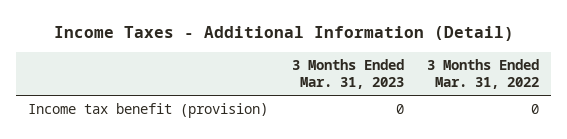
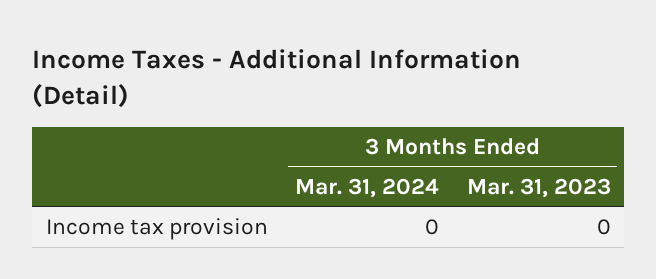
- | 3 Months Ended Mar. 31, 2023 | 3 Months Ended Mar. 31, 2022
+ | 3 Months Ended Mar. 31, 2024 | 3 Months Ended Mar. 31, 2023
- Income tax benefit (provision) | 0 | 0
+ Income tax provision | 0 | 0

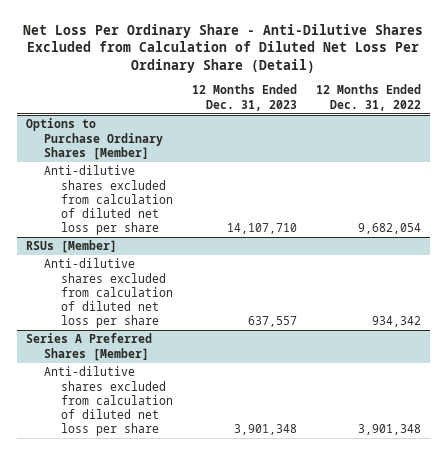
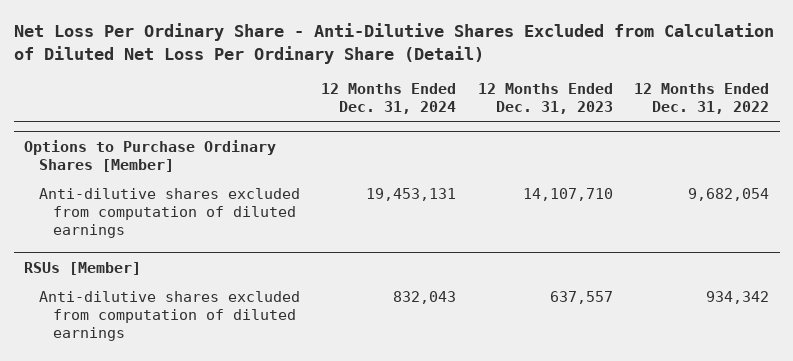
- | 12 Months Ended Dec. 31, 2023 | 12 Months Ended Dec. 31, 2022
+ | 12 Months Ended Dec. 31, 2024 | 12 Months Ended Dec. 31, 2023 | 12 Months Ended Dec. 31, 2022
@ Options to Purchase Ordinary Shares [Member]
- Anti-dilutive shares excluded from calculation of diluted net loss per share | 14,107,710 | 9,682,054
+ Anti-dilutive shares excluded from computation of diluted earnings | 19,453,131 | 14,107,710 | 9,682,054
@ RSUs [Member]
- Anti-dilutive shares excluded from calculation of diluted net loss per share | 637,557 | 934,342
- Series A Preferred Shares [Member]
- Anti-dilutive shares excluded from calculation of diluted net loss per share | 3,901,348 | 3,901,348
@ RSUs [Member]
+ Anti-dilutive shares excluded from computation of diluted earnings | 832,043 | 637,557 | 934,342

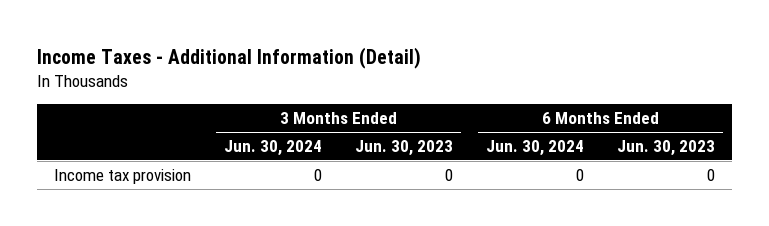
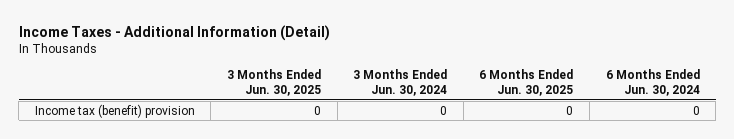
- | 3 Months Ended Jun. 30, 2024 | 3 Months Ended Jun. 30, 2023 | 6 Months Ended Jun. 30, 2024 | 6 Months Ended Jun. 30, 2023
+ | 3 Months Ended Jun. 30, 2025 | 3 Months Ended Jun. 30, 2024 | 6 Months Ended Jun. 30, 2025 | 6 Months Ended Jun. 30, 2024
- Income tax provision | 0 | 0 | 0 | 0
+ Income tax (benefit) provision | 0 | 0 | 0 | 0

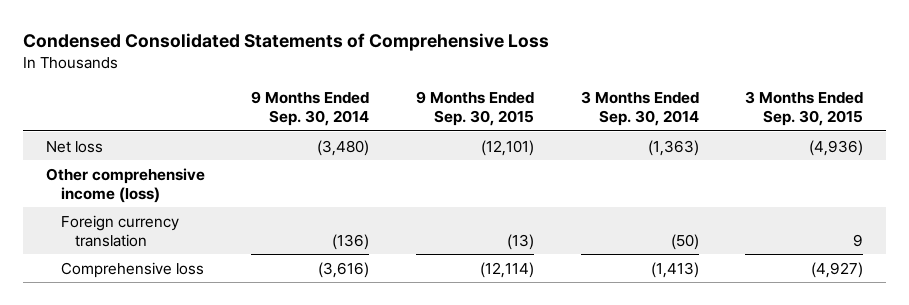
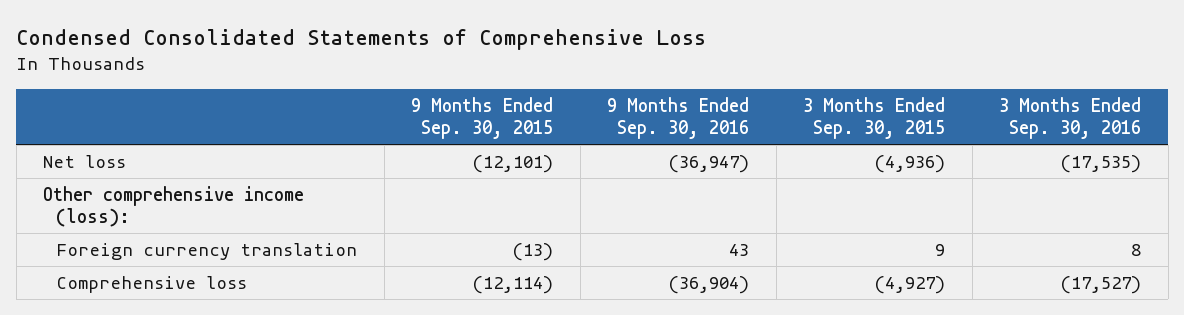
- | 9 Months Ended Sep. 30, 2014 | 9 Months Ended Sep. 30, 2015 | 3 Months Ended Sep. 30, 2014 | 3 Months Ended Sep. 30, 2015
+ | 9 Months Ended Sep. 30, 2015 | 9 Months Ended Sep. 30, 2016 | 3 Months Ended Sep. 30, 2015 | 3 Months Ended Sep. 30, 2016
- Other comprehensive income (loss)
+ Other comprehensive income (loss):

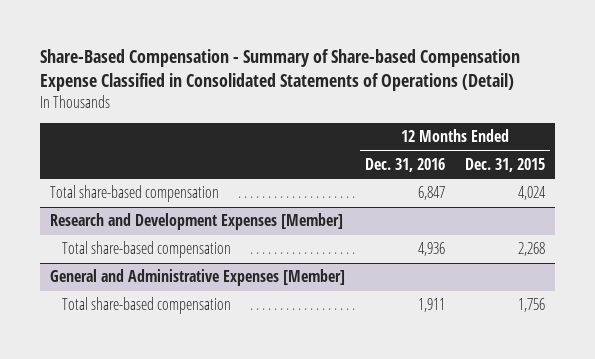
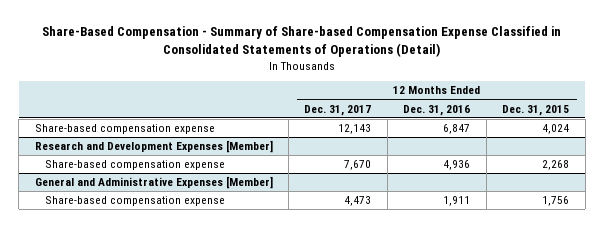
- | 12 Months Ended Dec. 31, 2016 | 12 Months Ended Dec. 31, 2015
+ | 12 Months Ended Dec. 31, 2017 | 12 Months Ended Dec. 31, 2016 | 12 Months Ended Dec. 31, 2015
- Total share-based compensation | 6,847 | 4,024
+ Share-based compensation expense | 12,143 | 6,847 | 4,024
@ Research and Development Expenses [Member]
- Total share-based compensation | 4,936 | 2,268
+ Share-based compensation expense | 7,670 | 4,936 | 2,268
@ General and Administrative Expenses [Member]
- Total share-based compensation | 1,911 | 1,756
+ Share-based compensation expense | 4,473 | 1,911 | 1,756

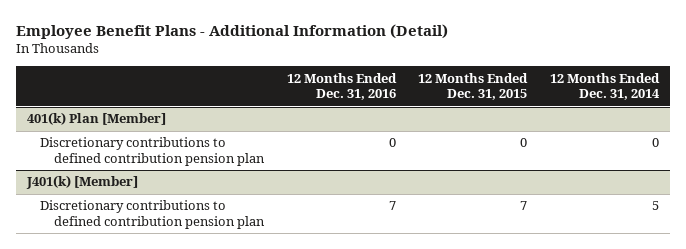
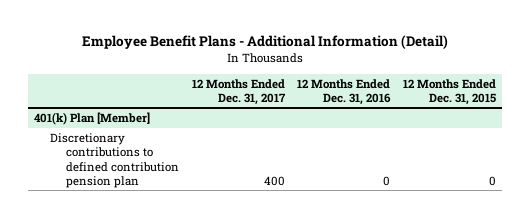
- | 12 Months Ended Dec. 31, 2016 | 12 Months Ended Dec. 31, 2015 | 12 Months Ended Dec. 31, 2014
+ | 12 Months Ended Dec. 31, 2017 | 12 Months Ended Dec. 31, 2016 | 12 Months Ended Dec. 31, 2015
- J401(k) [Member]
- Discretionary contributions to defined contribution pension plan | 7 | 7 | 5

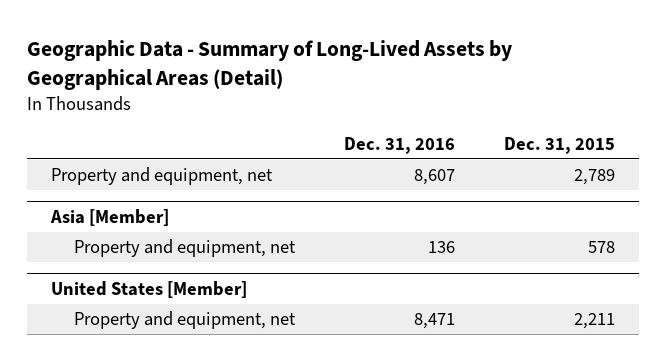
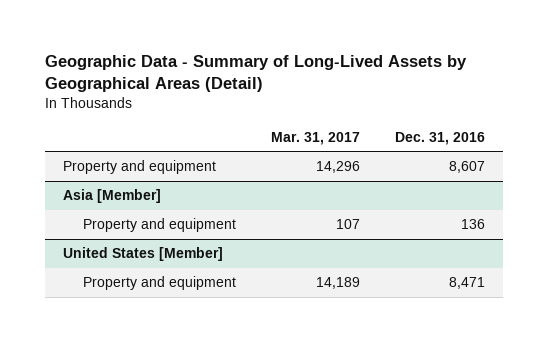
- | Dec. 31, 2016 | Dec. 31, 2015
+ | Mar. 31, 2017 | Dec. 31, 2016
- Property and equipment, net | 8,607 | 2,789
+ Property and equipment | 14,296 | 8,607
@ Asia [Member]
- Property and equipment, net | 136 | 578
+ Property and equipment | 107 | 136
@ United States [Member]
- Property and equipment, net | 8,471 | 2,211
+ Property and equipment | 14,189 | 8,471

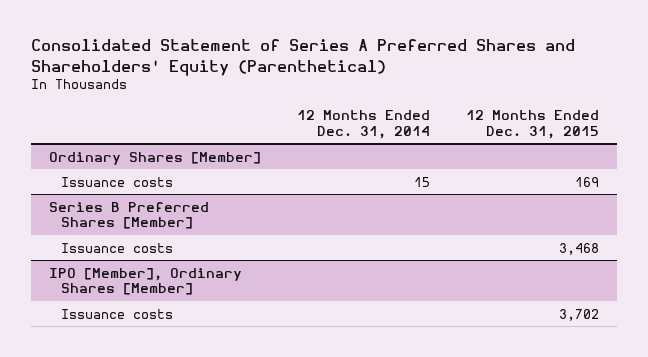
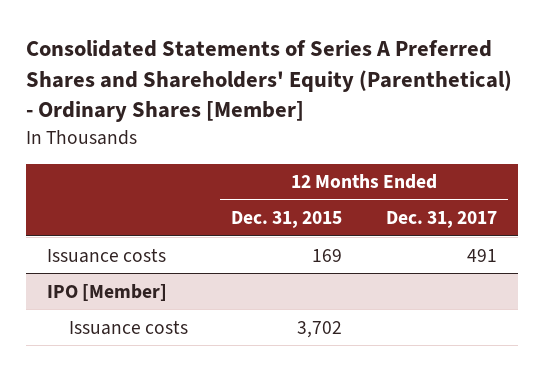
- Consolidated Statement of Series A Preferred Shares and Shareholders' Equity (Parenthetical)
+ Consolidated Statements of Series A Preferred Shares and Shareholders' Equity (Parenthetical) - Ordinary Shares [Member]
- | 12 Months Ended Dec. 31, 2014 | 12 Months Ended Dec. 31, 2015
+ | 12 Months Ended Dec. 31, 2015 | 12 Months Ended Dec. 31, 2017
- Ordinary Shares [Member]
- Series B Preferred Shares [Member]
- Issuance costs | | 3,468
- IPO [Member], Ordinary Shares [Member]
+ IPO [Member]

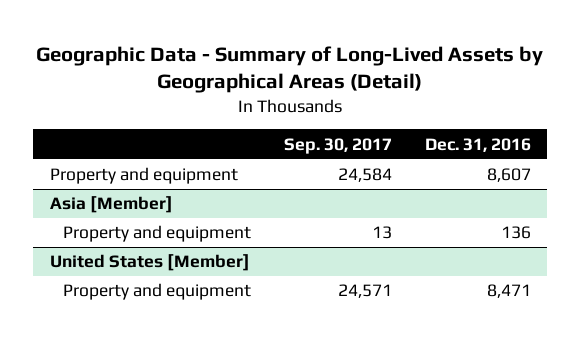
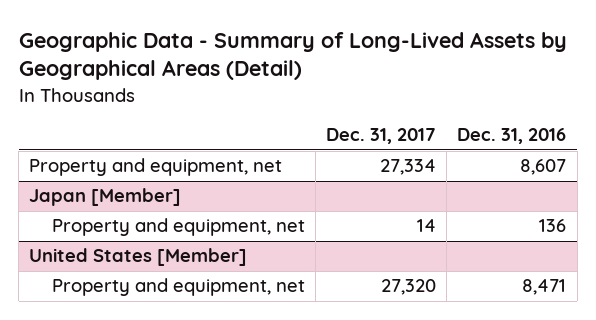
- | Sep. 30, 2017 | Dec. 31, 2016
+ | Dec. 31, 2017 | Dec. 31, 2016
- Property and equipment | 24,584 | 8,607
- Asia [Member]
- Property and equipment | 13 | 136
+ Property and equipment, net | 27,334 | 8,607
+ Japan [Member]
+ Property and equipment, net | 14 | 136
@ United States [Member]
- Property and equipment | 24,571 | 8,471
+ Property and equipment, net | 27,320 | 8,471

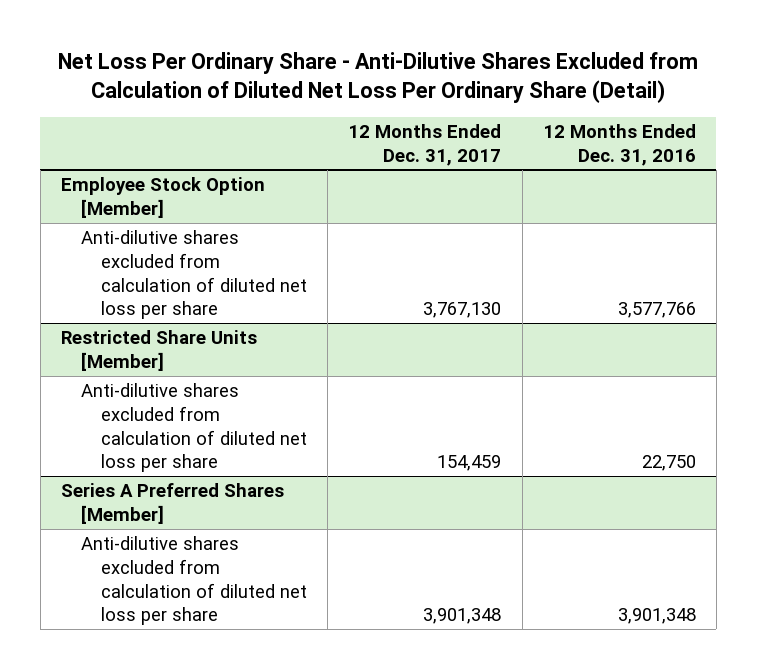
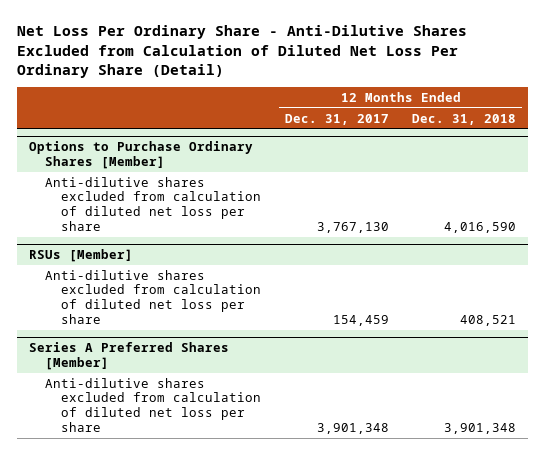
- | 12 Months Ended Dec. 31, 2017 | 12 Months Ended Dec. 31, 2016
+ | 12 Months Ended Dec. 31, 2017 | 12 Months Ended Dec. 31, 2018
- Employee Stock Option [Member]
+ Options to Purchase Ordinary Shares [Member]
- Restricted Share Units [Member]
+ RSUs [Member]

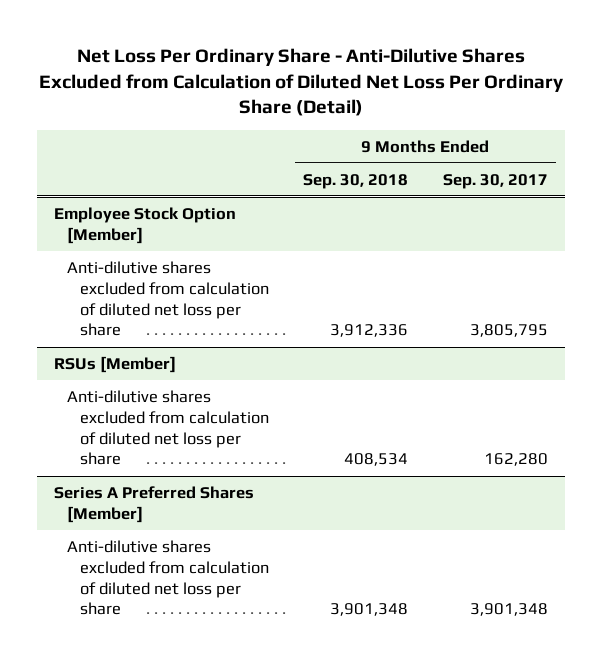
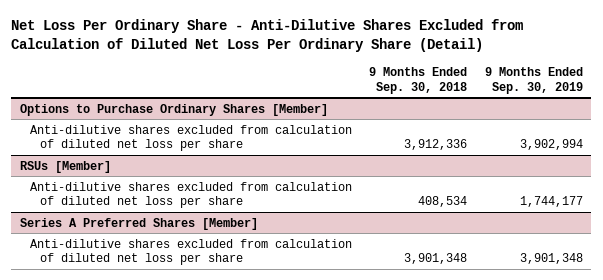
- | 9 Months Ended Sep. 30, 2018 | 9 Months Ended Sep. 30, 2017
+ | 9 Months Ended Sep. 30, 2018 | 9 Months Ended Sep. 30, 2019
- Employee Stock Option [Member]
+ Options to Purchase Ordinary Shares [Member]

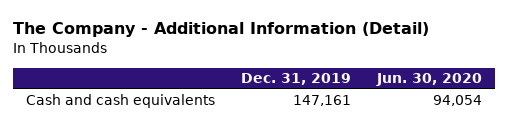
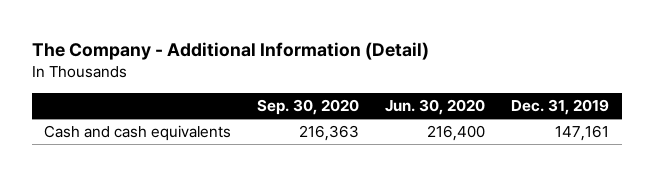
- | Dec. 31, 2019 | Jun. 30, 2020
+ | Sep. 30, 2020 | Jun. 30, 2020 | Dec. 31, 2019
- Cash and cash equivalents | 147,161 | 94,054
+ Cash and cash equivalents | 216,363 | 216,400 | 147,161

